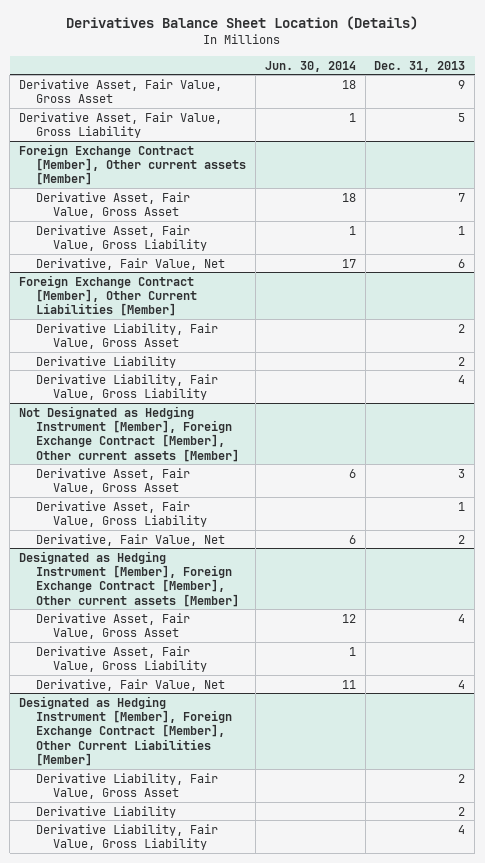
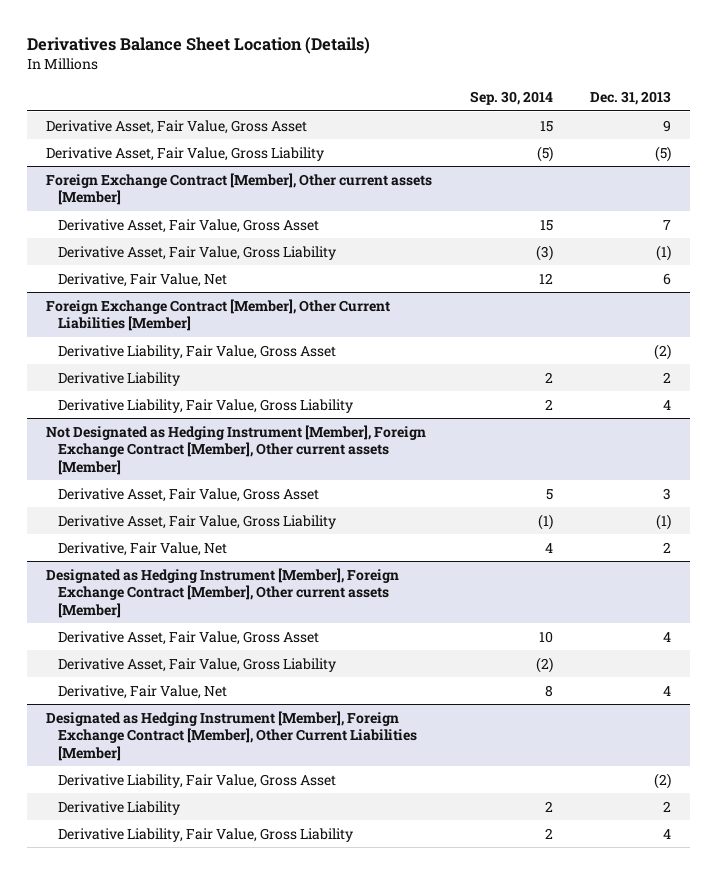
- | Jun. 30, 2014 | Dec. 31, 2013
+ | Sep. 30, 2014 | Dec. 31, 2013
- Derivative Asset, Fair Value, Gross Liability | 1 | 5
+ Derivative Asset, Fair Value, Gross Liability | (5) | (5)
@ Foreign Exchange Contract [Member], Other current assets [Member]
- Derivative Asset, Fair Value, Gross Liability | 1 | 1
+ Derivative Asset, Fair Value, Gross Liability | (3) | (1)
@ Foreign Exchange Contract [Member], Other Current Liabilities [Member]
- Derivative Liability, Fair Value, Gross Asset | | 2
+ Derivative Liability, Fair Value, Gross Asset | | (2)
@ Not Designated as Hedging Instrument [Member], Foreign Exchange Contract [Member], Other current assets [Member]
- Derivative Asset, Fair Value, Gross Liability | | 1
+ Derivative Asset, Fair Value, Gross Liability | (1) | (1)
@ Designated as Hedging Instrument [Member], Foreign Exchange Contract [Member], Other Current Liabilities [Member]
- Derivative Liability, Fair Value, Gross Asset | | 2
+ Derivative Liability, Fair Value, Gross Asset | | (2)

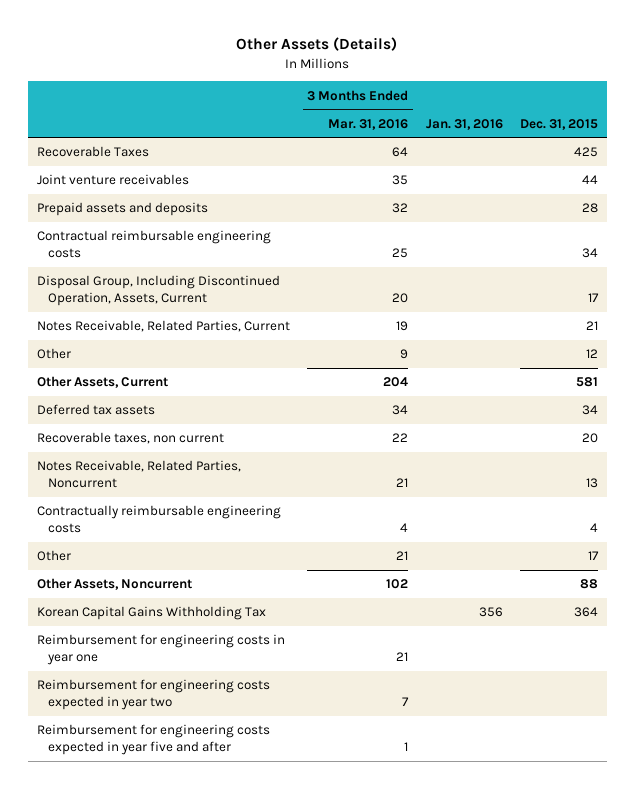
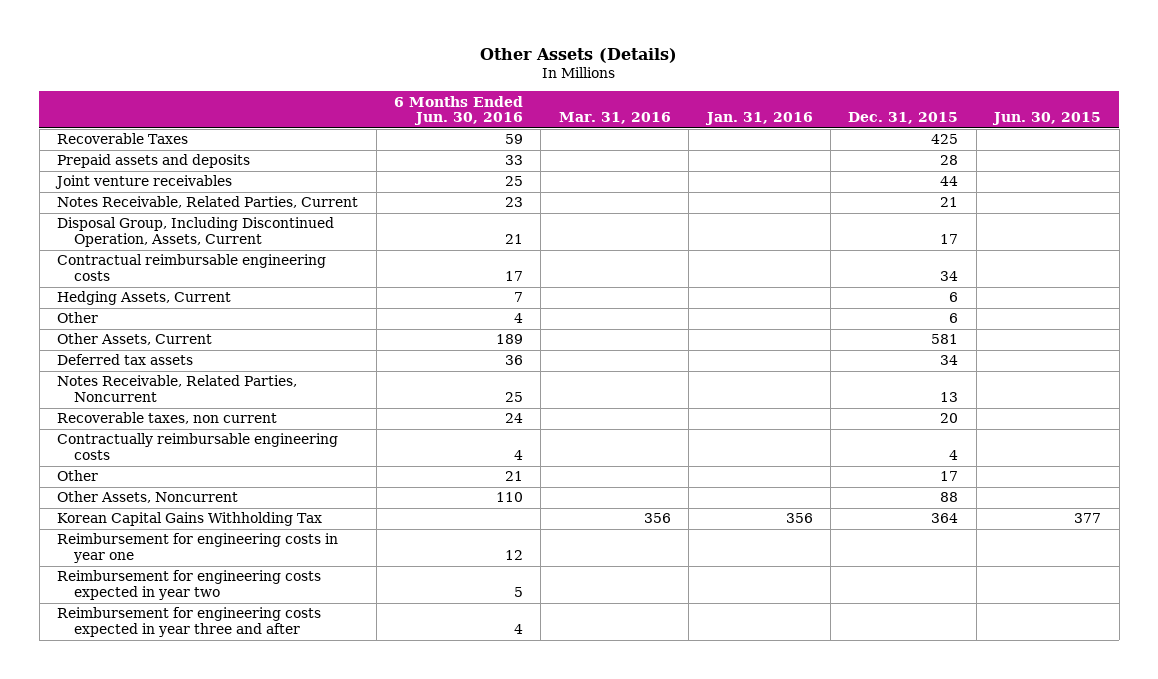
- | 3 Months Ended Mar. 31, 2016 | Jan. 31, 2016 | Dec. 31, 2015
+ | 6 Months Ended Jun. 30, 2016 | Mar. 31, 2016 | Jan. 31, 2016 | Dec. 31, 2015 | Jun. 30, 2015
moved down: Joint venture receivables | 25 | | | 44 |
- Other | 9 | | 12
moved down: Disposal Group, Including Discontinued Operation, Assets, Current | 21 | | | 17 |
moved down: Contractual reimbursable engineering costs | 17 | | | 34 |
+ Hedging Assets, Current | 7 | | | 6 |
+ Other | 4 | | | 6 |
moved down: Recoverable taxes, non current | 24 | | | 20 |
- Reimbursement for engineering costs expected in year five and after | 1 | |
+ Reimbursement for engineering costs expected in year three and after | 4 | | | |

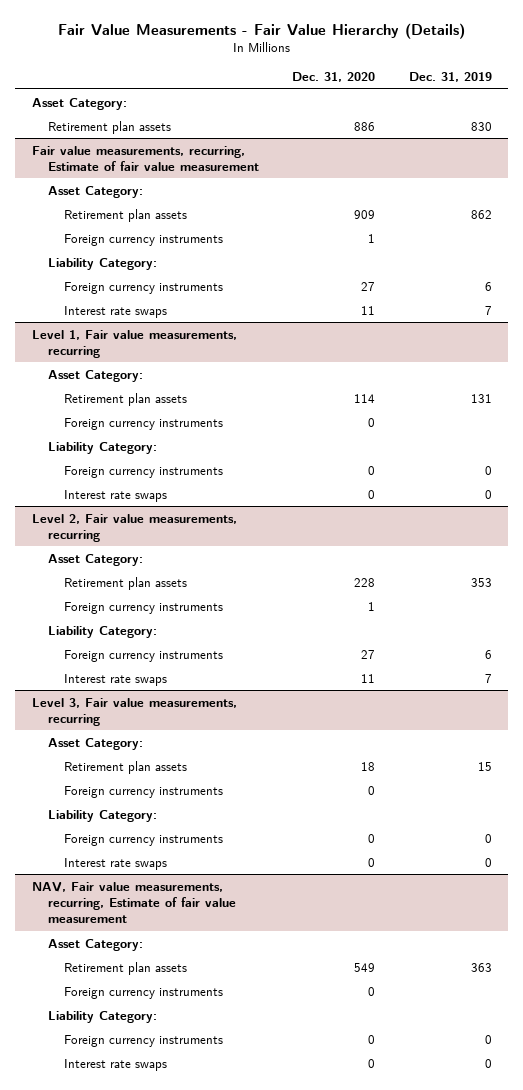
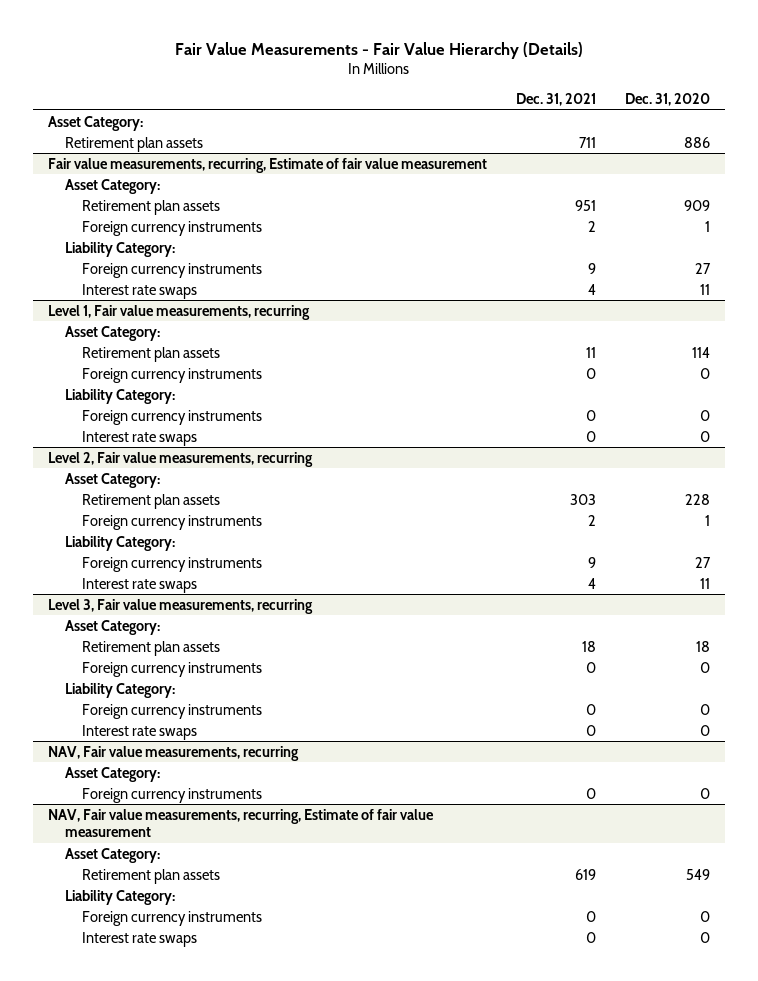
- | Dec. 31, 2020 | Dec. 31, 2019
+ | Dec. 31, 2021 | Dec. 31, 2020
+ NAV, Fair value measurements, recurring
+ Asset Category:
+ Foreign currency instruments | 0 | 0
@ NAV, Fair value measurements, recurring, Estimate of fair value measurement
- Foreign currency instruments | 0 |

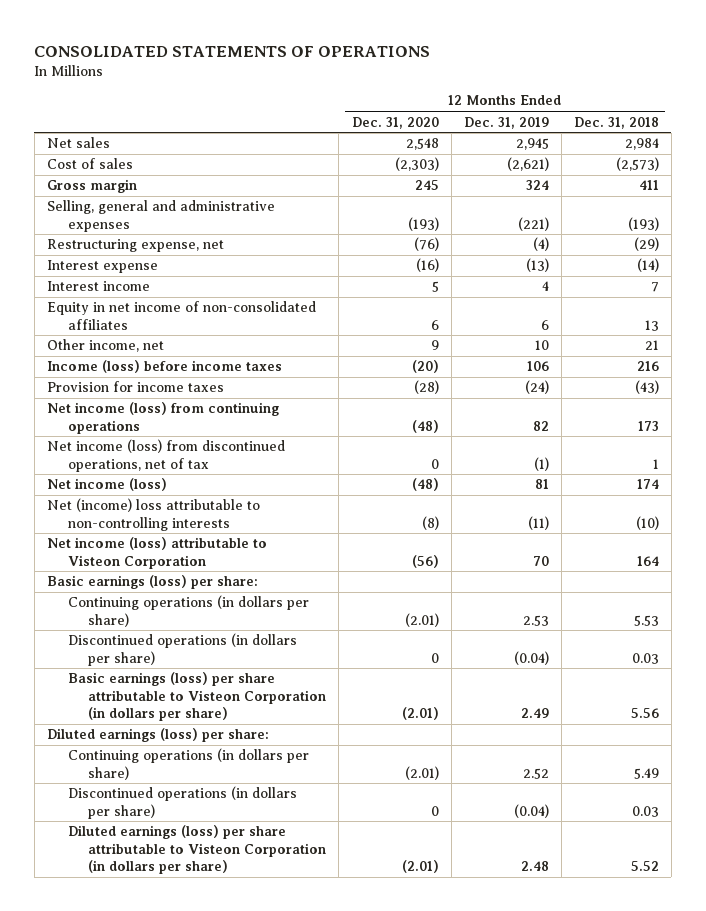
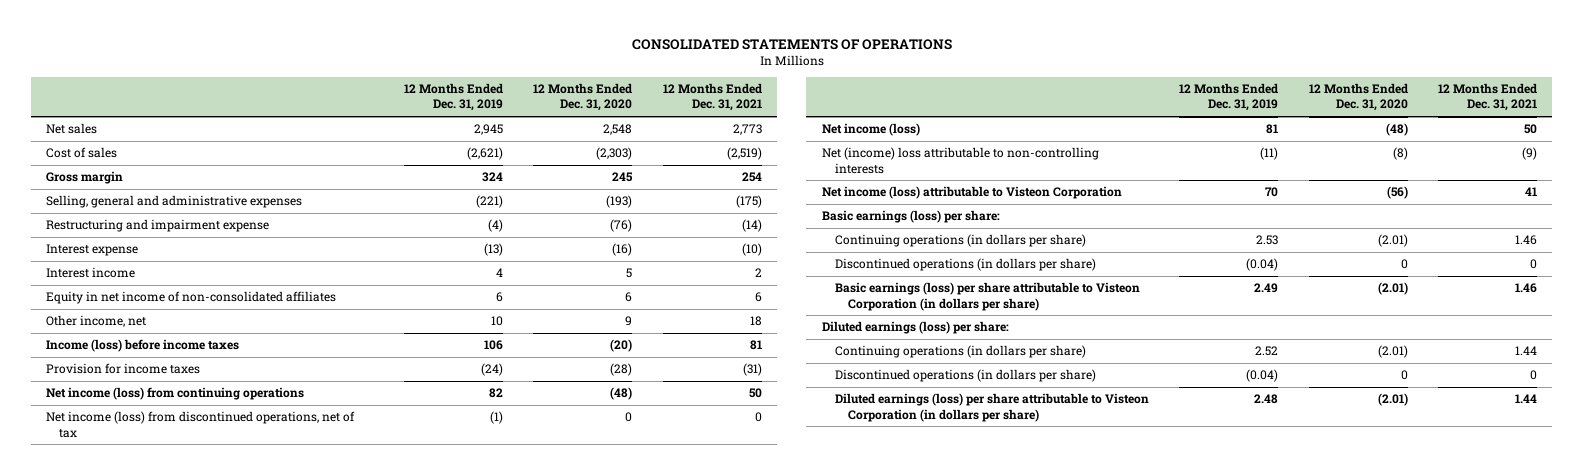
- | 12 Months Ended Dec. 31, 2020 | 12 Months Ended Dec. 31, 2019 | 12 Months Ended Dec. 31, 2018
+ | 12 Months Ended Dec. 31, 2019 | 12 Months Ended Dec. 31, 2020 | 12 Months Ended Dec. 31, 2021
- Restructuring expense, net | (76) | (4) | (29)
+ Restructuring and impairment expense | (4) | (76) | (14)

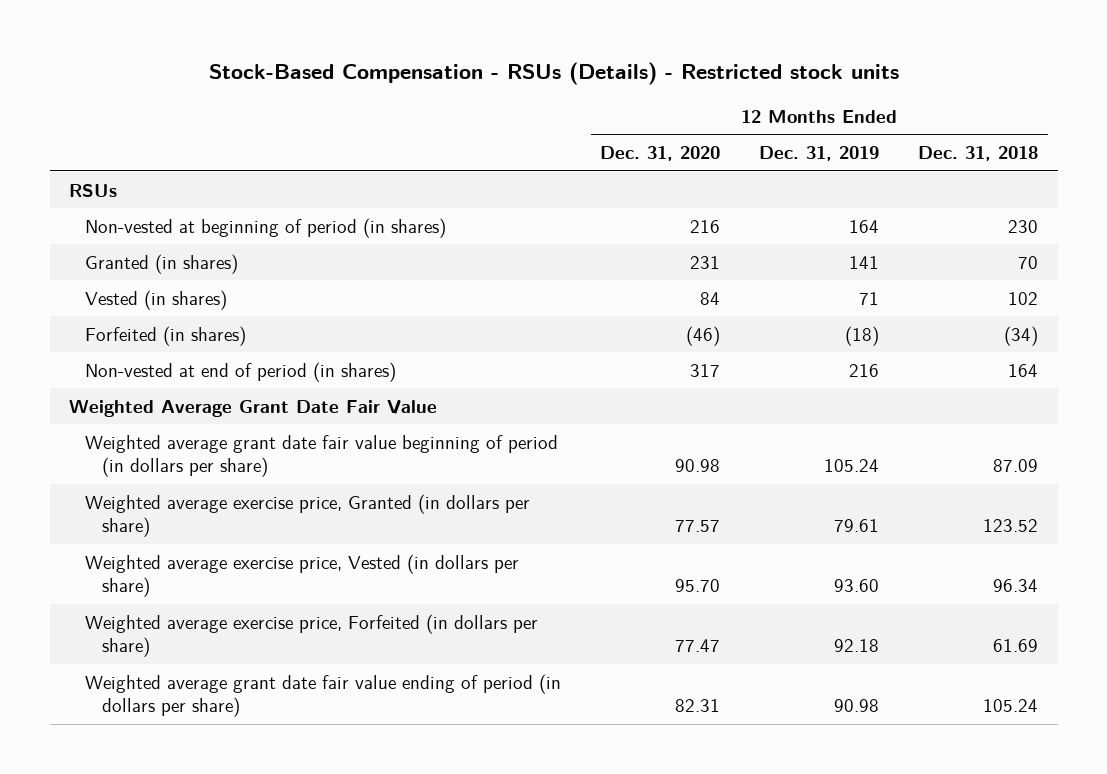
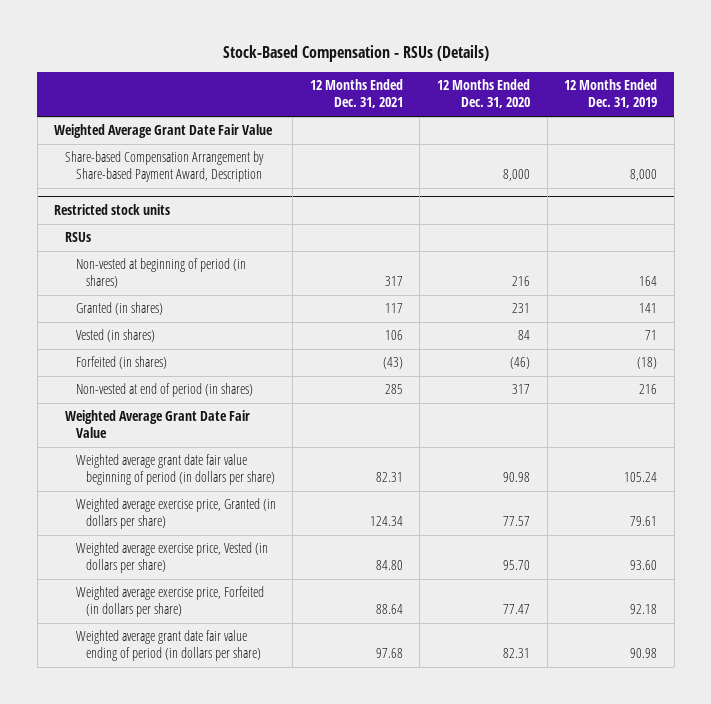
- Stock-Based Compensation - RSUs (Details) - Restricted stock units
+ Stock-Based Compensation - RSUs (Details)
- | 12 Months Ended Dec. 31, 2020 | 12 Months Ended Dec. 31, 2019 | 12 Months Ended Dec. 31, 2018
+ | 12 Months Ended Dec. 31, 2021 | 12 Months Ended Dec. 31, 2020 | 12 Months Ended Dec. 31, 2019
+ Weighted Average Grant Date Fair Value
+ Share-based Compensation Arrangement by Share-based Payment Award, Description | | 8,000 | 8,000
+ Restricted stock units

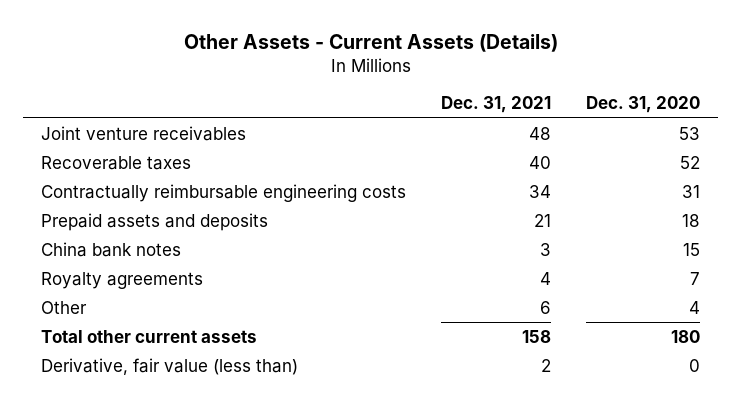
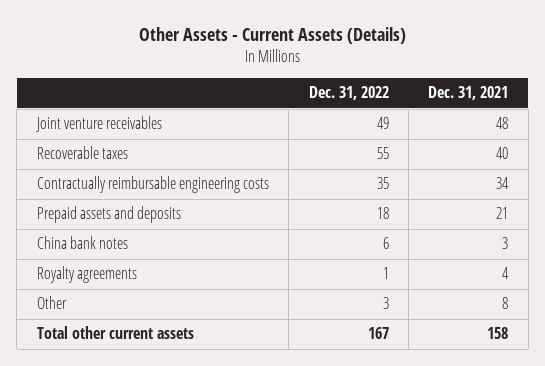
- | Dec. 31, 2021 | Dec. 31, 2020
+ | Dec. 31, 2022 | Dec. 31, 2021
- Other | 6 | 4
+ Other | 3 | 8
- Derivative, fair value (less than) | 2 | 0

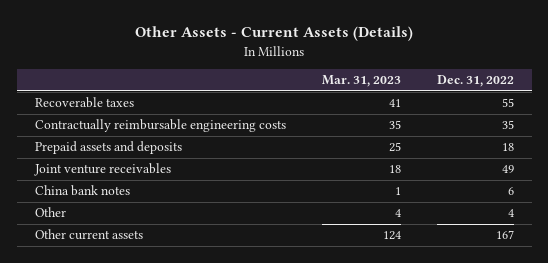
- | Dec. 31, 2022 | Dec. 31, 2021
+ | Mar. 31, 2023 | Dec. 31, 2022
moved down: Joint venture receivables | 18 | 49
- Royalty agreements | 1 | 4
- Other | 3 | 8
- Total other current assets | 167 | 158
+ Other | 4 | 4
+ Other current assets | 124 | 167

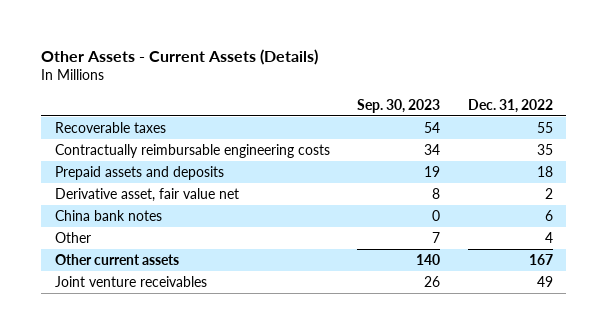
- | Mar. 31, 2023 | Dec. 31, 2022
+ | Sep. 30, 2023 | Dec. 31, 2022
+ Derivative asset, fair value net | 8 | 2
moved down: Joint venture receivables | 26 | 49

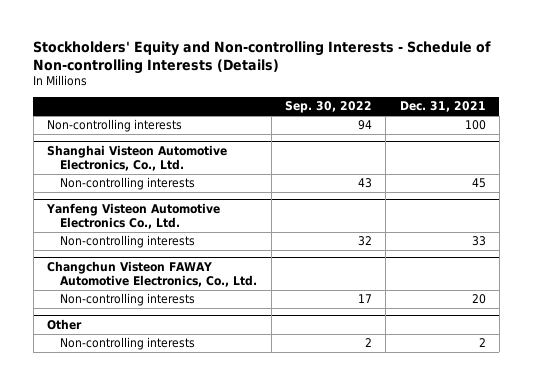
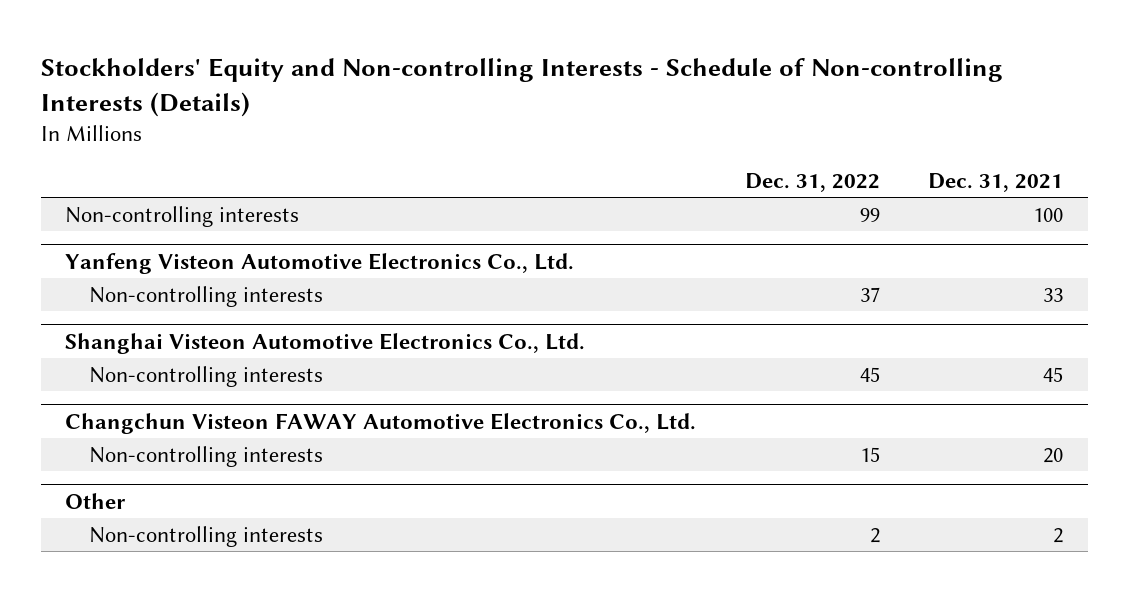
- | Sep. 30, 2022 | Dec. 31, 2021
+ | Dec. 31, 2022 | Dec. 31, 2021
- Shanghai Visteon Automotive Electronics, Co., Ltd.
- Non-controlling interests | 43 | 45
- Changchun Visteon FAWAY Automotive Electronics, Co., Ltd.
+ Shanghai Visteon Automotive Electronics Co., Ltd.
+ Non-controlling interests | 45 | 45
+ Changchun Visteon FAWAY Automotive Electronics Co., Ltd.

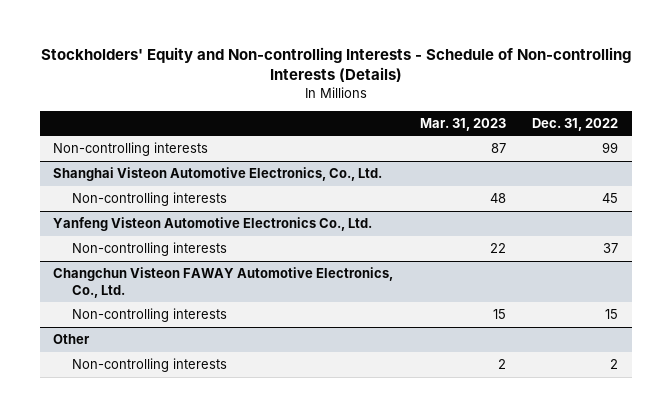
- | Dec. 31, 2022 | Dec. 31, 2021
+ | Mar. 31, 2023 | Dec. 31, 2022
+ Shanghai Visteon Automotive Electronics, Co., Ltd.
+ Non-controlling interests | 48 | 45
- Shanghai Visteon Automotive Electronics Co., Ltd.
- Non-controlling interests | 45 | 45
- Changchun Visteon FAWAY Automotive Electronics Co., Ltd.
+ Changchun Visteon FAWAY Automotive Electronics, Co., Ltd.

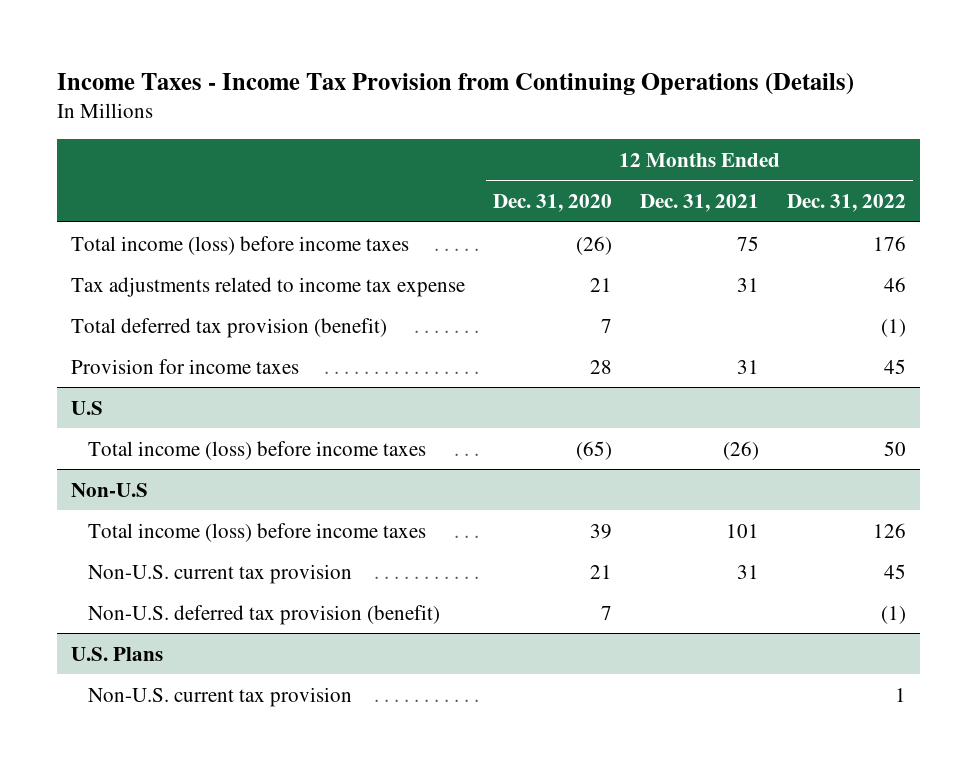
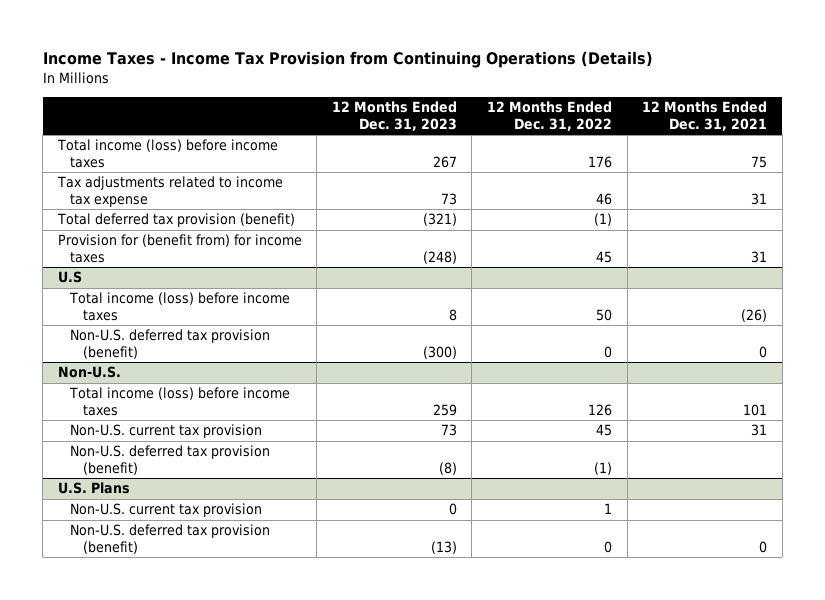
- | 12 Months Ended Dec. 31, 2020 | 12 Months Ended Dec. 31, 2021 | 12 Months Ended Dec. 31, 2022
+ | 12 Months Ended Dec. 31, 2023 | 12 Months Ended Dec. 31, 2022 | 12 Months Ended Dec. 31, 2021
- Provision for income taxes | 28 | 31 | 45
+ Provision for (benefit from) for income taxes | (248) | 45 | 31
- Non-U.S
@ U.S
+ Non-U.S. deferred tax provision (benefit) | (300) | 0 | 0
+ Non-U.S.
@ U.S. Plans
+ Non-U.S. deferred tax provision (benefit) | (13) | 0 | 0

